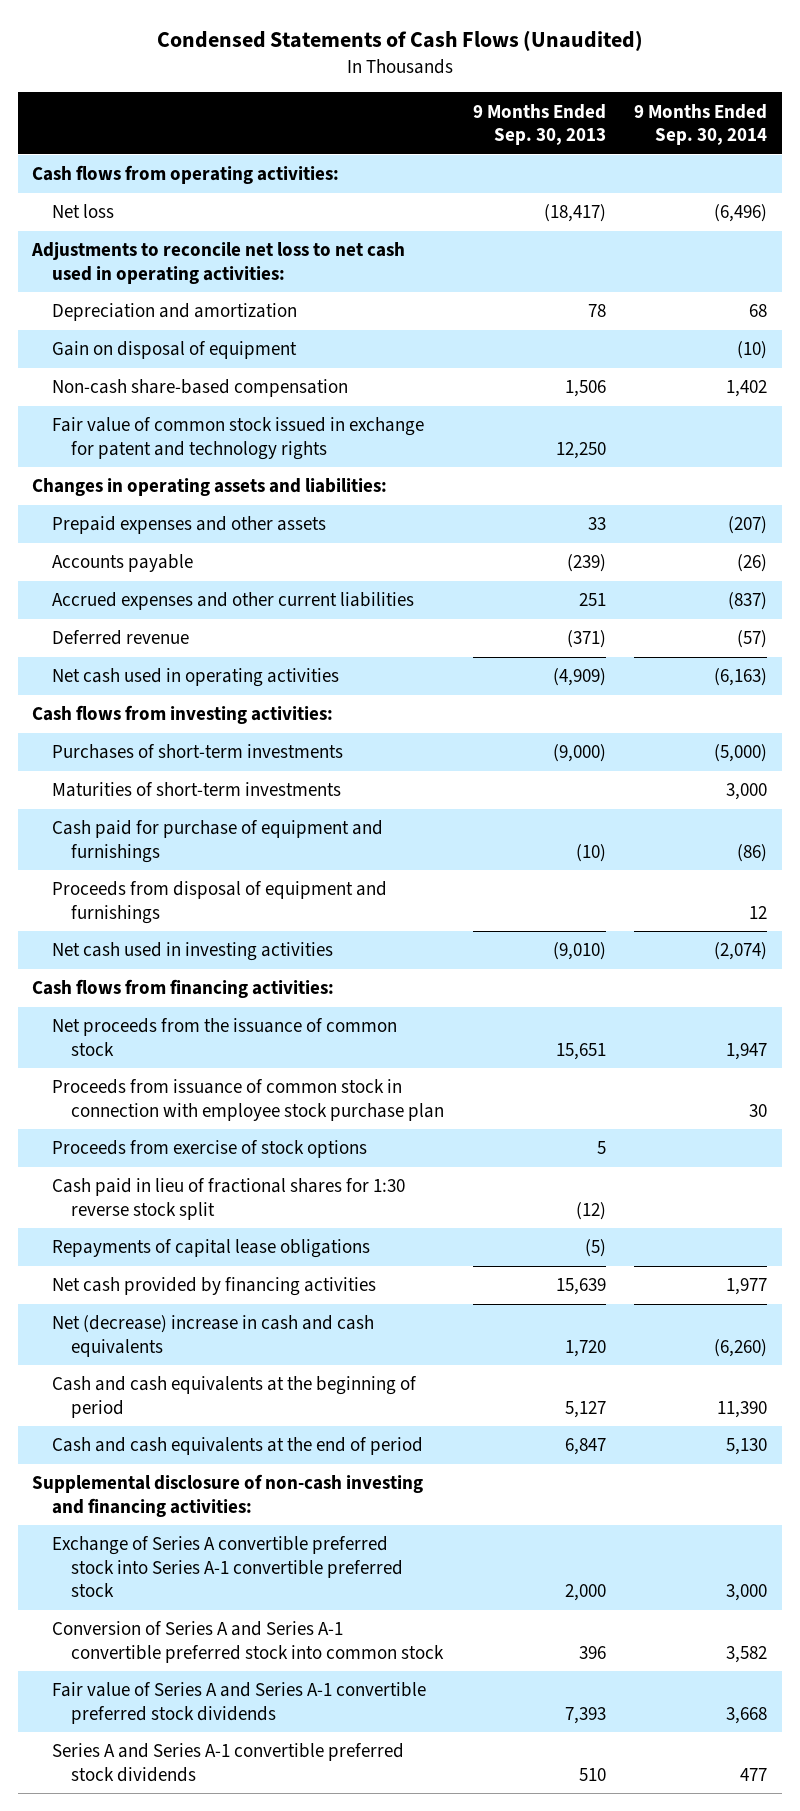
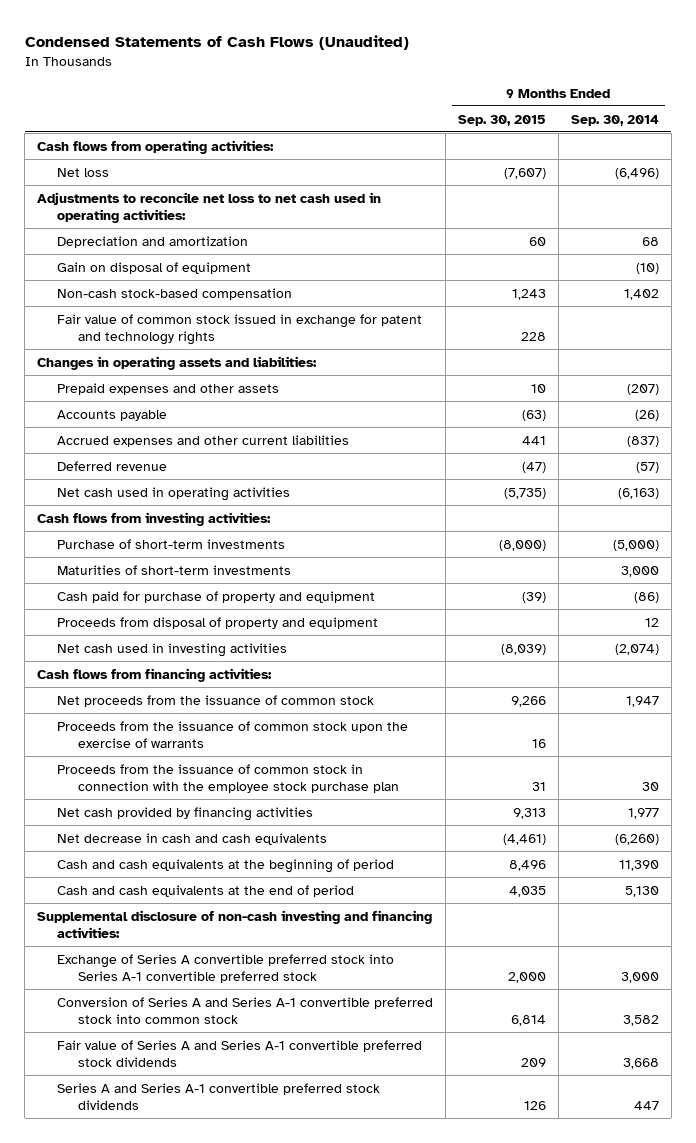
- | 9 Months Ended Sep. 30, 2013 | 9 Months Ended Sep. 30, 2014
+ | 9 Months Ended Sep. 30, 2015 | 9 Months Ended Sep. 30, 2014
- Non-cash share-based compensation | 1,506 | 1,402
+ Non-cash stock-based compensation | 1,243 | 1,402
- Purchases of short-term investments | (9,000) | (5,000)
+ Purchase of short-term investments | (8,000) | (5,000)
- Cash paid for purchase of equipment and furnishings | (10) | (86)
- Proceeds from disposal of equipment and furnishings | | 12
+ Cash paid for purchase of property and equipment | (39) | (86)
+ Proceeds from disposal of property and equipment | | 12
- Proceeds from issuance of common stock in connection with employee stock purchase plan | | 30
- Proceeds from exercise of stock options | 5 |
- Cash paid in lieu of fractional shares for 1:30 reverse stock split | (12) |
- Repayments of capital lease obligations | (5) |
+ Proceeds from the issuance of common stock upon the exercise of warrants | 16 |
+ Proceeds from the issuance of common stock in connection with the employee stock purchase plan | 31 | 30
- Net (decrease) increase in cash and cash equivalents | 1,720 | (6,260)
+ Net decrease in cash and cash equivalents | (4,461) | (6,260)
- Series A and Series A-1 convertible preferred stock dividends | 510 | 477
+ Series A and Series A-1 convertible preferred stock dividends | 126 | 447

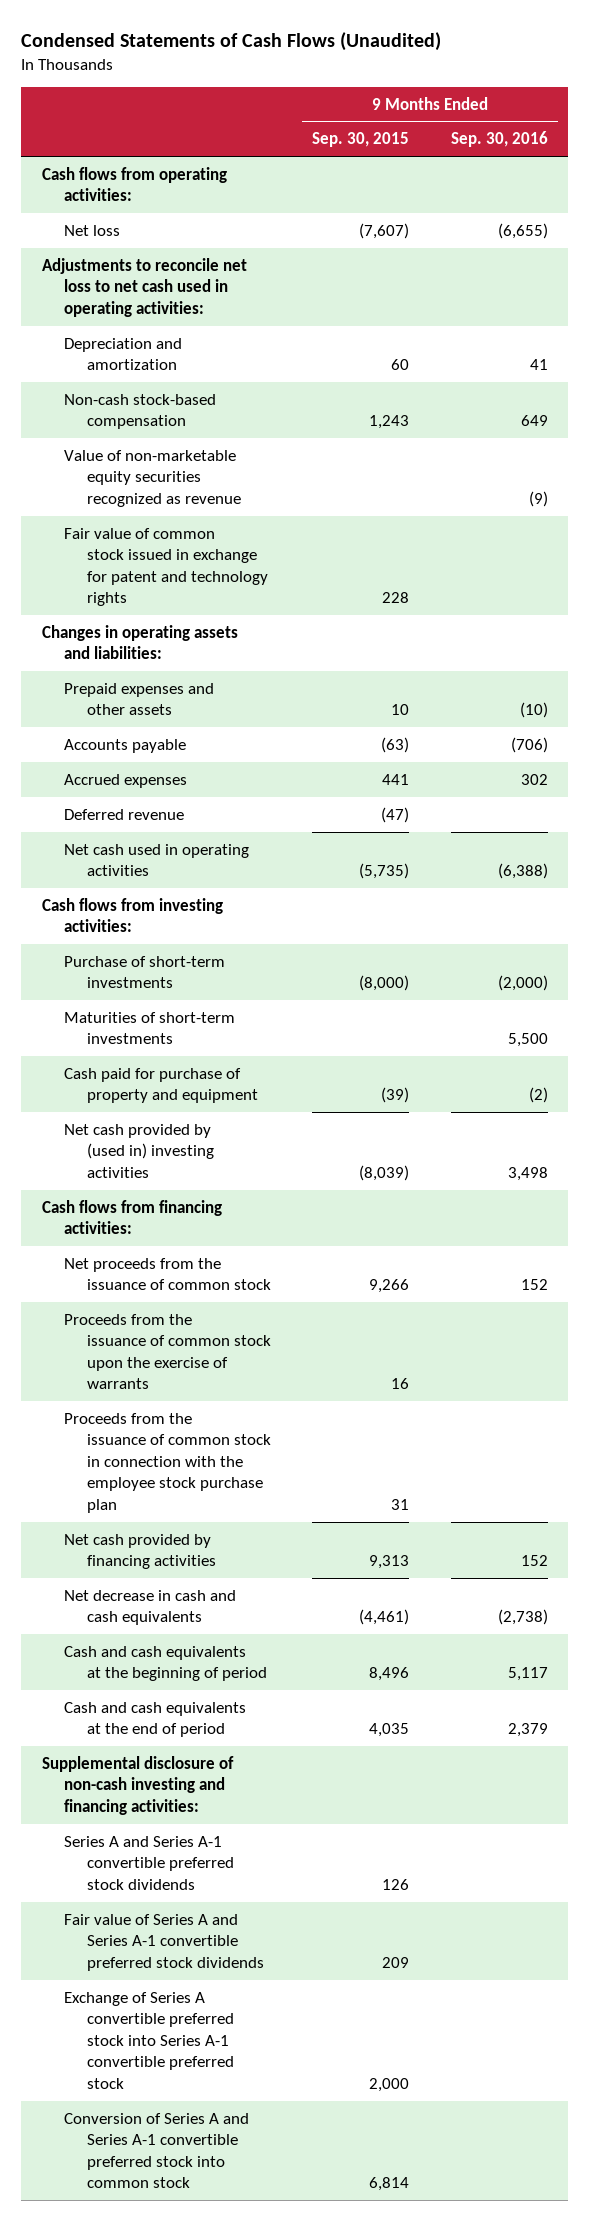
- | 9 Months Ended Sep. 30, 2015 | 9 Months Ended Sep. 30, 2014
+ | 9 Months Ended Sep. 30, 2015 | 9 Months Ended Sep. 30, 2016
- Gain on disposal of equipment | | (10)
+ Value of non-marketable equity securities recognized as revenue | | (9)
- Accrued expenses and other current liabilities | 441 | (837)
+ Accrued expenses | 441 | 302
- Proceeds from disposal of property and equipment | | 12
- Net cash used in investing activities | (8,039) | (2,074)
+ Net cash provided by (used in) investing activities | (8,039) | 3,498
moved up: Series A and Series A-1 convertible preferred stock dividends | 126 |
moved up: Fair value of Series A and Series A-1 convertible preferred stock dividends | 209 |

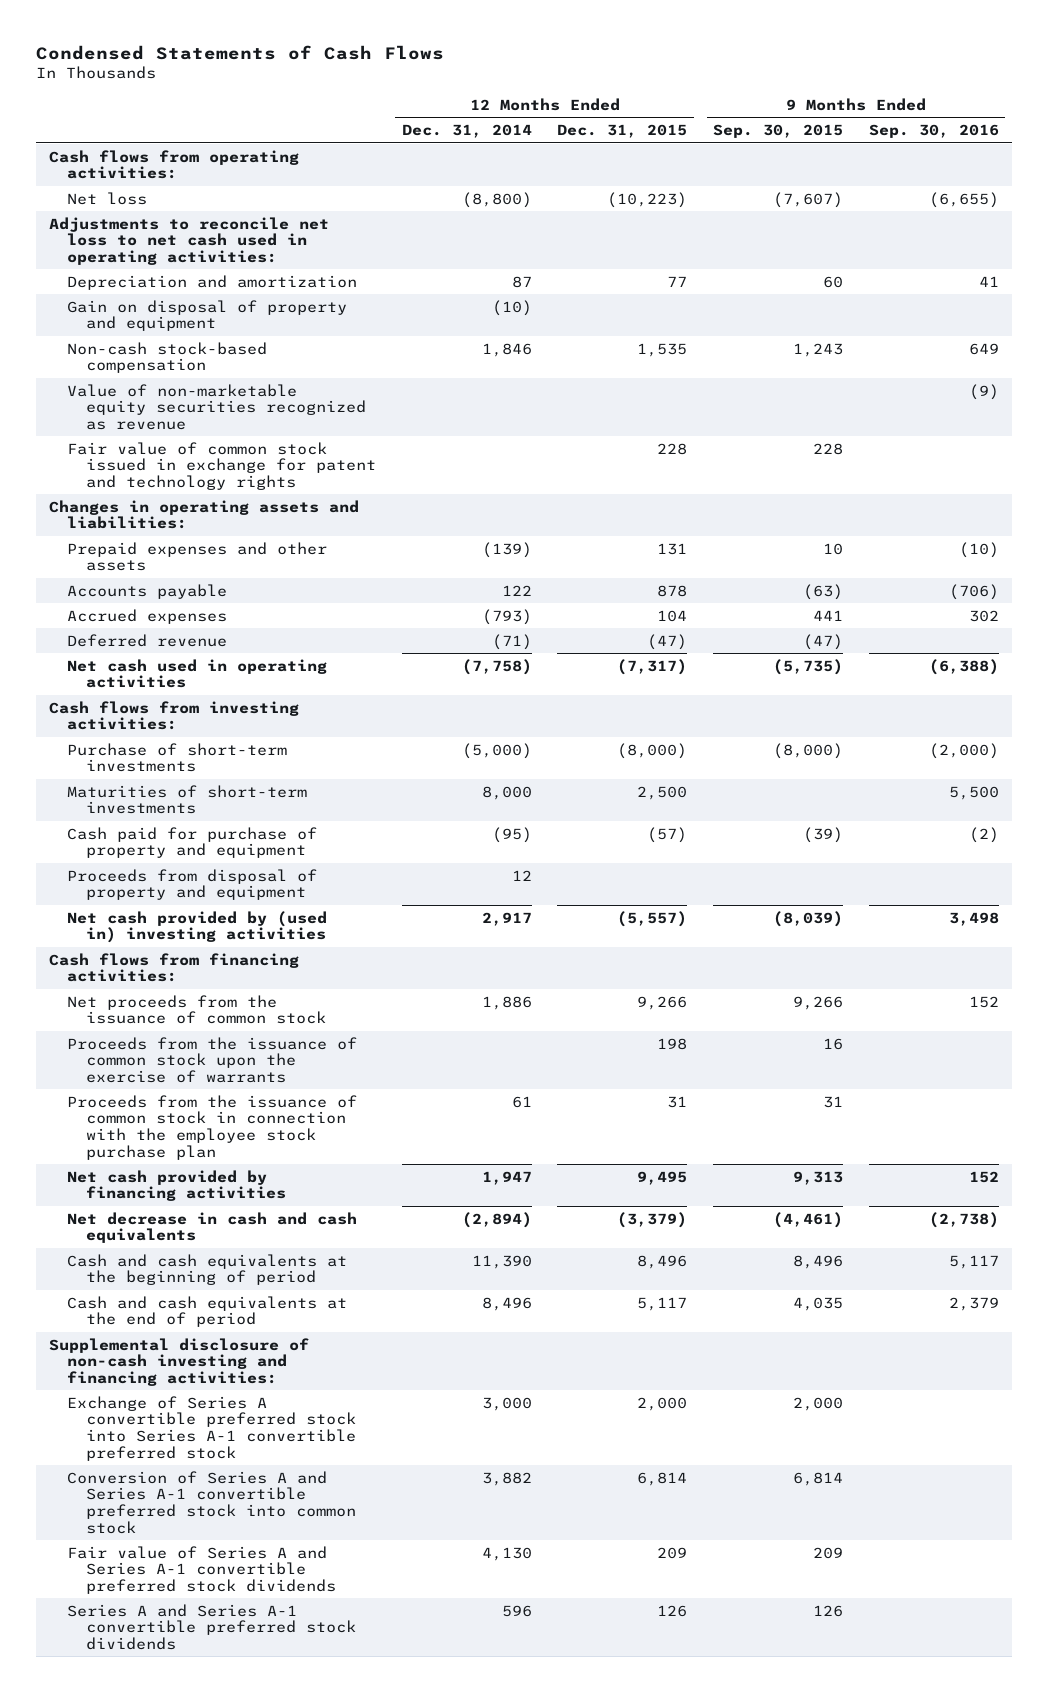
- Condensed Statements of Cash Flows (Unaudited)
+ Condensed Statements of Cash Flows
- | 9 Months Ended Sep. 30, 2015 | 9 Months Ended Sep. 30, 2016
+ | 12 Months Ended Dec. 31, 2014 | 12 Months Ended Dec. 31, 2015 | 9 Months Ended Sep. 30, 2015 | 9 Months Ended Sep. 30, 2016
+ Gain on disposal of property and equipment | (10) | | |
+ Proceeds from disposal of property and equipment | 12 | | |
moved down: Fair value of Series A and Series A-1 convertible preferred stock dividends | 4,130 | 209 | 209 |
moved down: Series A and Series A-1 convertible preferred stock dividends | 596 | 126 | 126 |

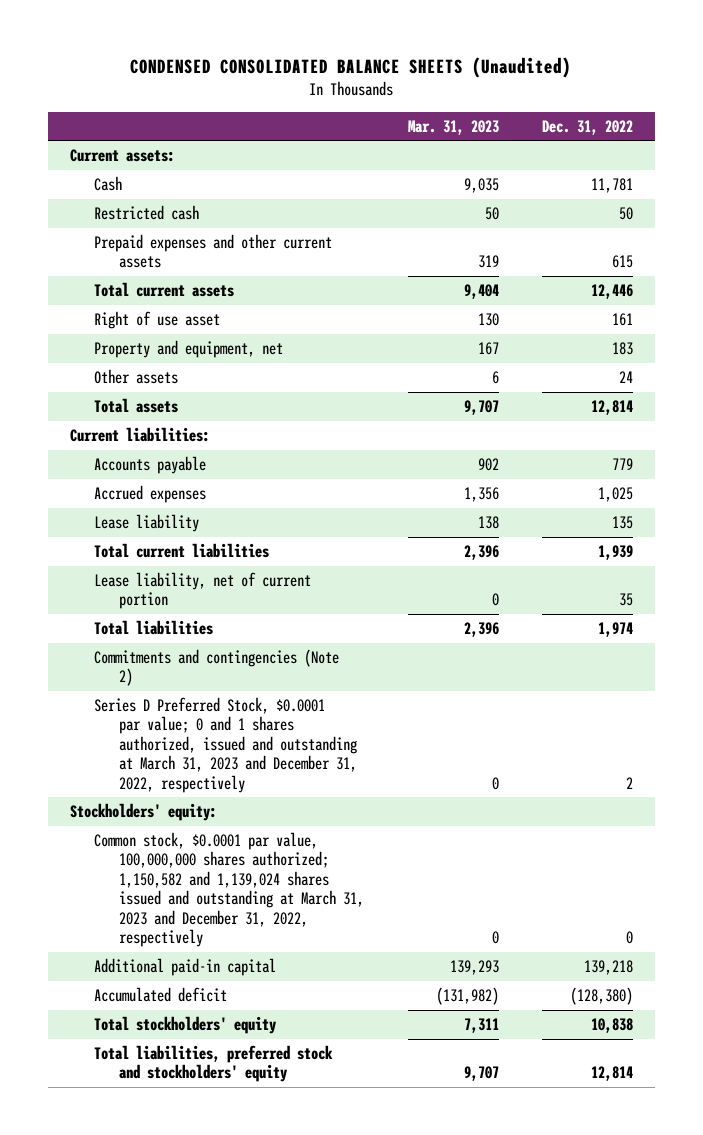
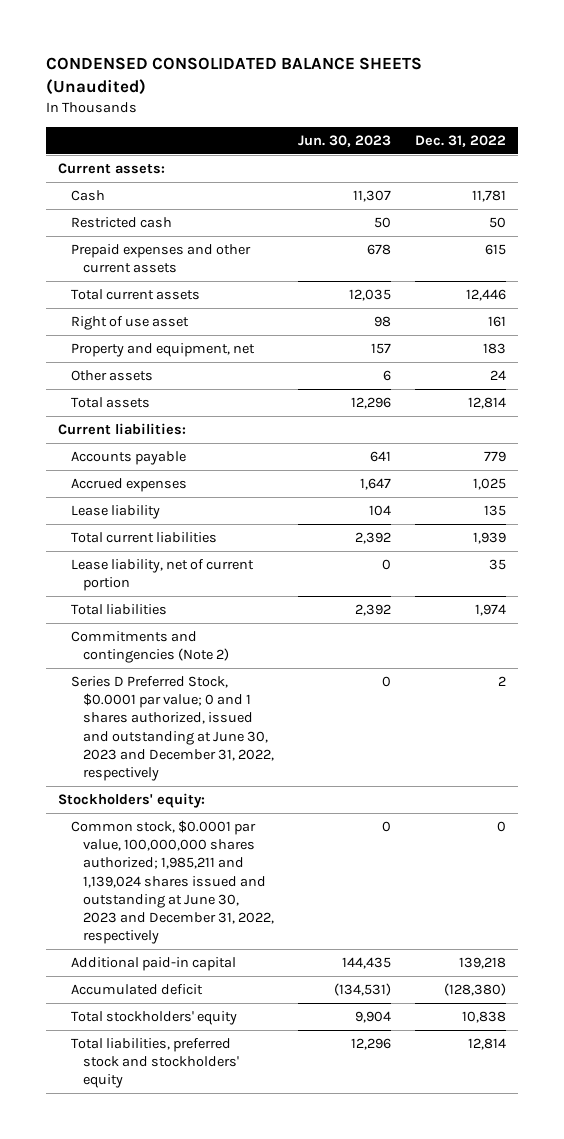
- | Mar. 31, 2023 | Dec. 31, 2022
+ | Jun. 30, 2023 | Dec. 31, 2022
- Series D Preferred Stock, $0.0001 par value; 0 and 1 shares authorized, issued and outstanding at March 31, 2023 and December 31, 2022, respectively | 0 | 2
+ Series D Preferred Stock, $0.0001 par value; 0 and 1 shares authorized, issued and outstanding at June 30, 2023 and December 31, 2022, respectively | 0 | 2
- Common stock, $0.0001 par value, 100,000,000 shares authorized; 1,150,582 and 1,139,024 shares issued and outstanding at March 31, 2023 and December 31, 2022, respectively | 0 | 0
+ Common stock, $0.0001 par value, 100,000,000 shares authorized; 1,985,211 and 1,139,024 shares issued and outstanding at June 30, 2023 and December 31, 2022, respectively | 0 | 0

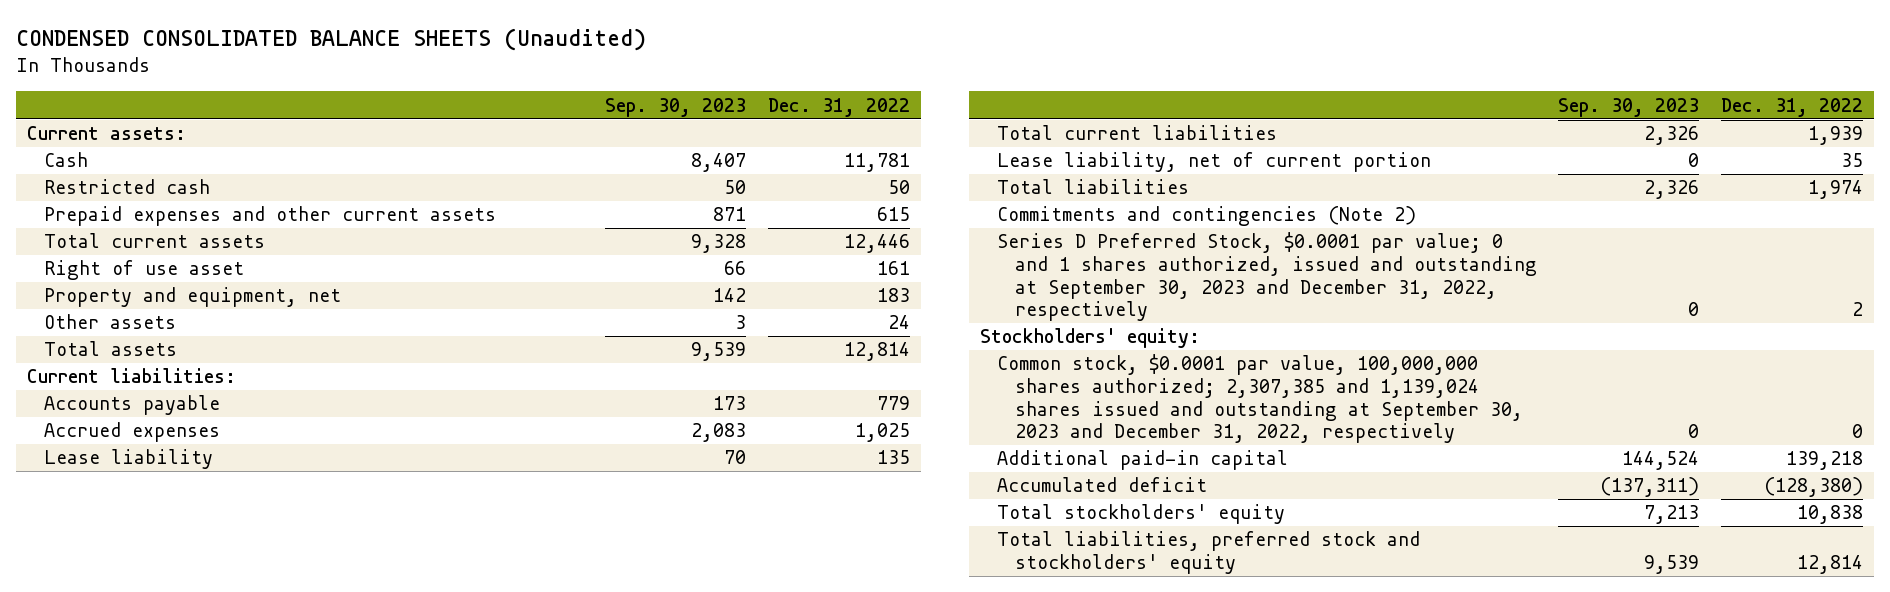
- | Jun. 30, 2023 | Dec. 31, 2022
+ | Sep. 30, 2023 | Dec. 31, 2022
- Series D Preferred Stock, $0.0001 par value; 0 and 1 shares authorized, issued and outstanding at June 30, 2023 and December 31, 2022, respectively | 0 | 2
+ Series D Preferred Stock, $0.0001 par value; 0 and 1 shares authorized, issued and outstanding at September 30, 2023 and December 31, 2022, respectively | 0 | 2
- Common stock, $0.0001 par value, 100,000,000 shares authorized; 1,985,211 and 1,139,024 shares issued and outstanding at June 30, 2023 and December 31, 2022, respectively | 0 | 0
+ Common stock, $0.0001 par value, 100,000,000 shares authorized; 2,307,385 and 1,139,024 shares issued and outstanding at September 30, 2023 and December 31, 2022, respectively | 0 | 0

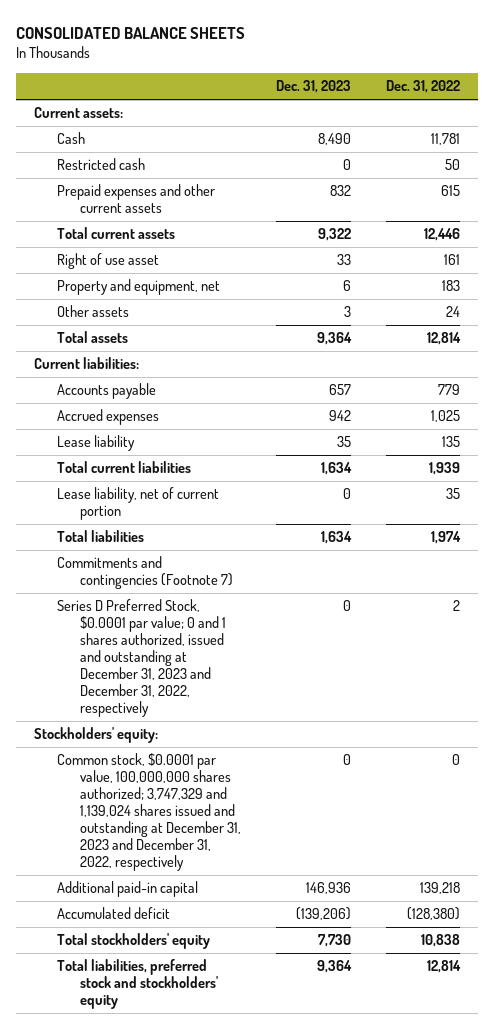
- CONDENSED CONSOLIDATED BALANCE SHEETS (Unaudited)
+ CONSOLIDATED BALANCE SHEETS
- | Sep. 30, 2023 | Dec. 31, 2022
+ | Dec. 31, 2023 | Dec. 31, 2022
- Commitments and contingencies (Note 2)
- Series D Preferred Stock, $0.0001 par value; 0 and 1 shares authorized, issued and outstanding at September 30, 2023 and December 31, 2022, respectively | 0 | 2
+ Commitments and contingencies (Footnote 7)
+ Series D Preferred Stock, $0.0001 par value; 0 and 1 shares authorized, issued and outstanding at December 31, 2023 and December 31, 2022, respectively | 0 | 2
- Common stock, $0.0001 par value, 100,000,000 shares authorized; 2,307,385 and 1,139,024 shares issued and outstanding at September 30, 2023 and December 31, 2022, respectively | 0 | 0
+ Common stock, $0.0001 par value, 100,000,000 shares authorized; 3,747,329 and 1,139,024 shares issued and outstanding at December 31, 2023 and December 31, 2022, respectively | 0 | 0

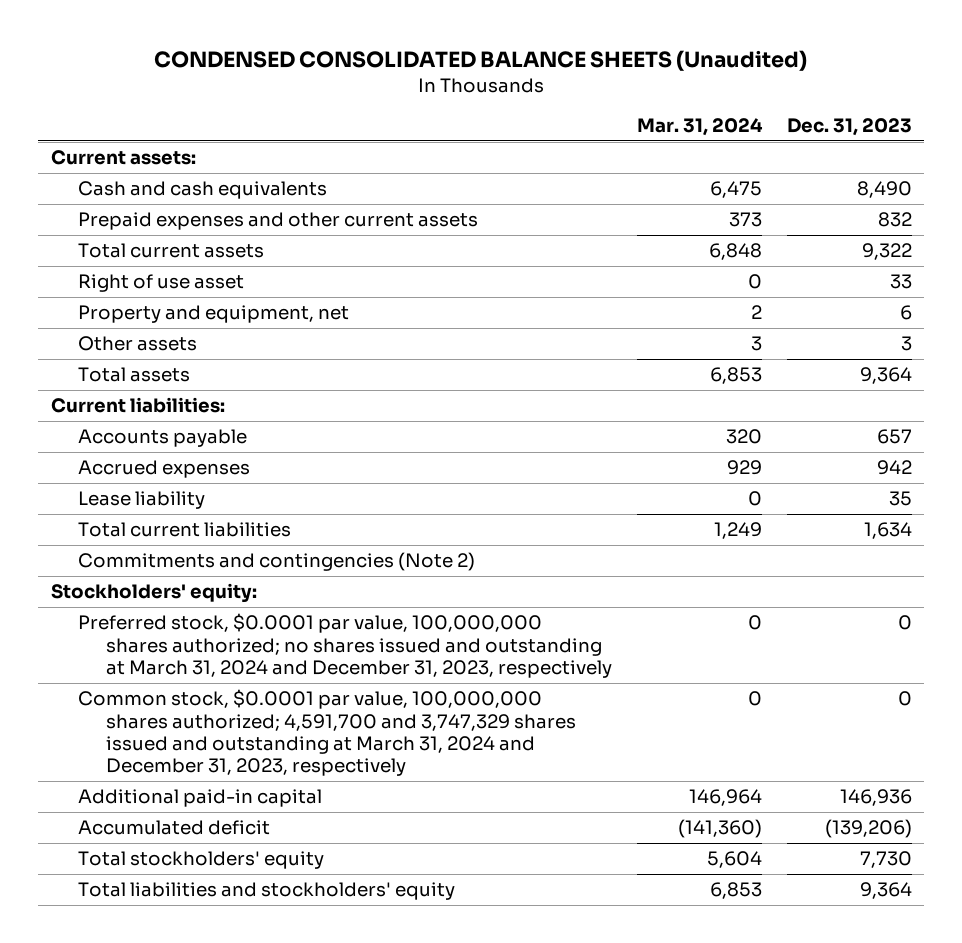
- CONSOLIDATED BALANCE SHEETS
+ CONDENSED CONSOLIDATED BALANCE SHEETS (Unaudited)
- | Dec. 31, 2023 | Dec. 31, 2022
+ | Mar. 31, 2024 | Dec. 31, 2023
- Cash | 8,490 | 11,781
- Restricted cash | 0 | 50
+ Cash and cash equivalents | 6,475 | 8,490
- Lease liability, net of current portion | 0 | 35
- Total liabilities | 1,634 | 1,974
- Commitments and contingencies (Footnote 7)
- Series D Preferred Stock, $0.0001 par value; 0 and 1 shares authorized, issued and outstanding at December 31, 2023 and December 31, 2022, respectively | 0 | 2
+ Commitments and contingencies (Note 2)
- Common stock, $0.0001 par value, 100,000,000 shares authorized; 3,747,329 and 1,139,024 shares issued and outstanding at December 31, 2023 and December 31, 2022, respectively | 0 | 0
+ Preferred stock, $0.0001 par value, 100,000,000 shares authorized; no shares issued and outstanding at March 31, 2024 and December 31, 2023, respectively | 0 | 0
+ Common stock, $0.0001 par value, 100,000,000 shares authorized; 4,591,700 and 3,747,329 shares issued and outstanding at March 31, 2024 and December 31, 2023, respectively | 0 | 0
- Total liabilities, preferred stock and stockholders' equity | 9,364 | 12,814
+ Total liabilities and stockholders' equity | 6,853 | 9,364

